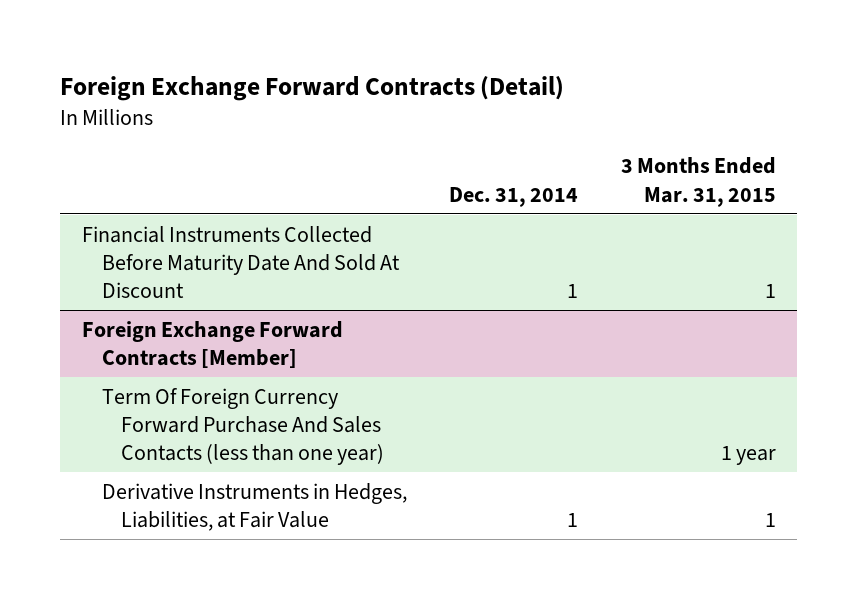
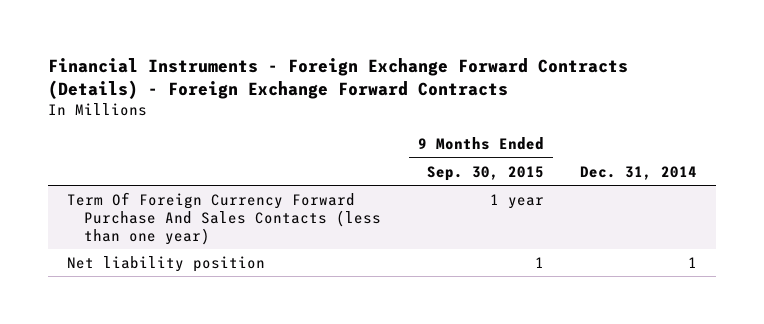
- Foreign Exchange Forward Contracts (Detail)
+ Financial Instruments - Foreign Exchange Forward Contracts (Details) - Foreign Exchange Forward Contracts
- | Dec. 31, 2014 | 3 Months Ended Mar. 31, 2015
+ | 9 Months Ended Sep. 30, 2015 | Dec. 31, 2014
- Financial Instruments Collected Before Maturity Date And Sold At Discount | 1 | 1
- Foreign Exchange Forward Contracts [Member]
- Term Of Foreign Currency Forward Purchase And Sales Contacts (less than one year) | | 1 year
- Derivative Instruments in Hedges, Liabilities, at Fair Value | 1 | 1
+ Term Of Foreign Currency Forward Purchase And Sales Contacts (less than one year) | 1 year |
+ Net liability position | 1 | 1

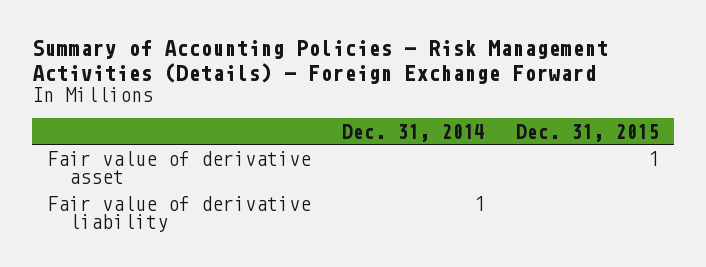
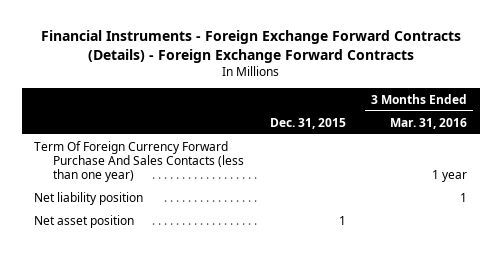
- Summary of Accounting Policies - Risk Management Activities (Details) - Foreign Exchange Forward
+ Financial Instruments - Foreign Exchange Forward Contracts (Details) - Foreign Exchange Forward Contracts
- | Dec. 31, 2014 | Dec. 31, 2015
+ | Dec. 31, 2015 | 3 Months Ended Mar. 31, 2016
- Fair value of derivative asset | | 1
- Fair value of derivative liability | 1 |
+ Term Of Foreign Currency Forward Purchase And Sales Contacts (less than one year) | | 1 year
+ Net liability position | | 1
+ Net asset position | 1 |

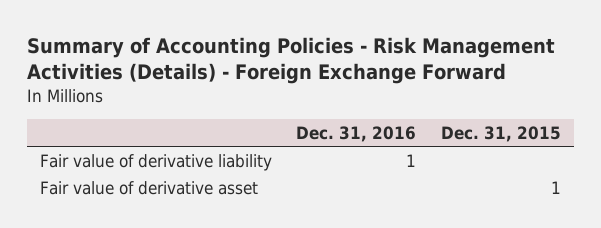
- Financial Instruments - Foreign Exchange Forward Contracts (Details) - Foreign Exchange Forward Contracts
+ Summary of Accounting Policies - Risk Management Activities (Details) - Foreign Exchange Forward
- | Dec. 31, 2015 | 3 Months Ended Mar. 31, 2016
+ | Dec. 31, 2016 | Dec. 31, 2015
- Term Of Foreign Currency Forward Purchase And Sales Contacts (less than one year) | | 1 year
- Net liability position | | 1
- Net asset position | 1 |
+ Fair value of derivative liability | 1 |
+ Fair value of derivative asset | | 1

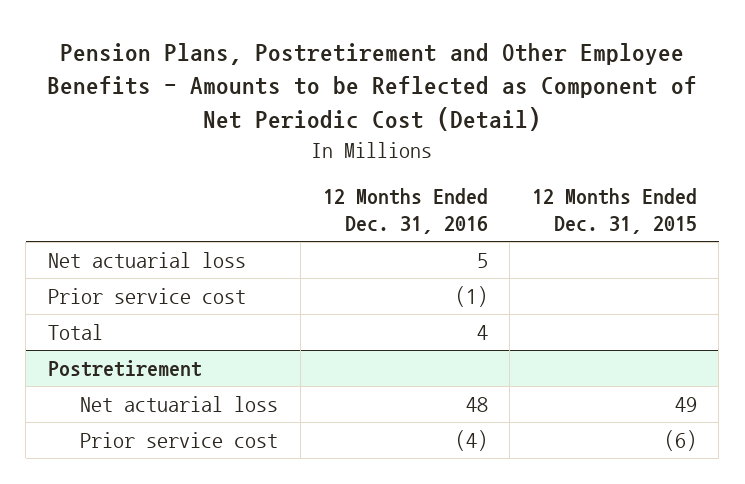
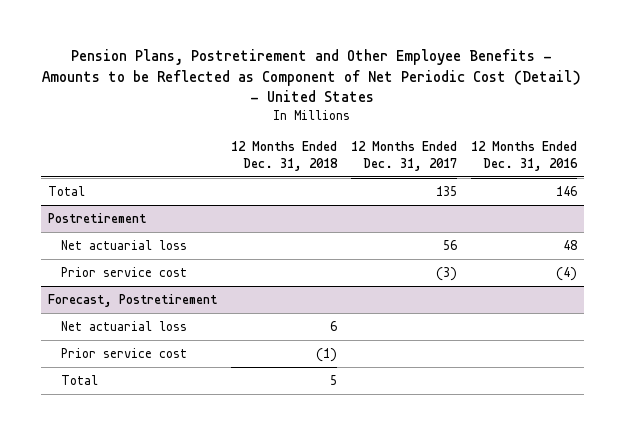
- Pension Plans, Postretirement and Other Employee Benefits - Amounts to be Reflected as Component of Net Periodic Cost (Detail)
+ Pension Plans, Postretirement and Other Employee Benefits - Amounts to be Reflected as Component of Net Periodic Cost (Detail) - United States
- | 12 Months Ended Dec. 31, 2016 | 12 Months Ended Dec. 31, 2015
+ | 12 Months Ended Dec. 31, 2018 | 12 Months Ended Dec. 31, 2017 | 12 Months Ended Dec. 31, 2016
- Net actuarial loss | 5 |
- Prior service cost | (1) |
- Total | 4 |
+ Total | | 135 | 146
+ Forecast, Postretirement
+ Net actuarial loss | 6 | |
+ Prior service cost | (1) | |
+ Total | 5 | |

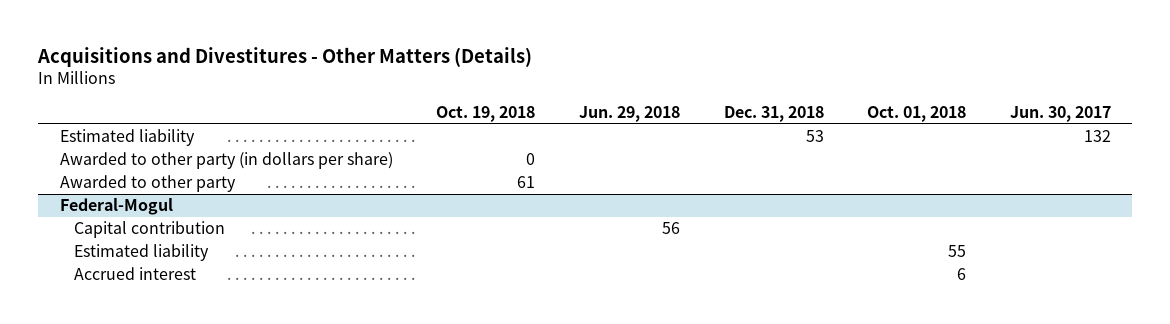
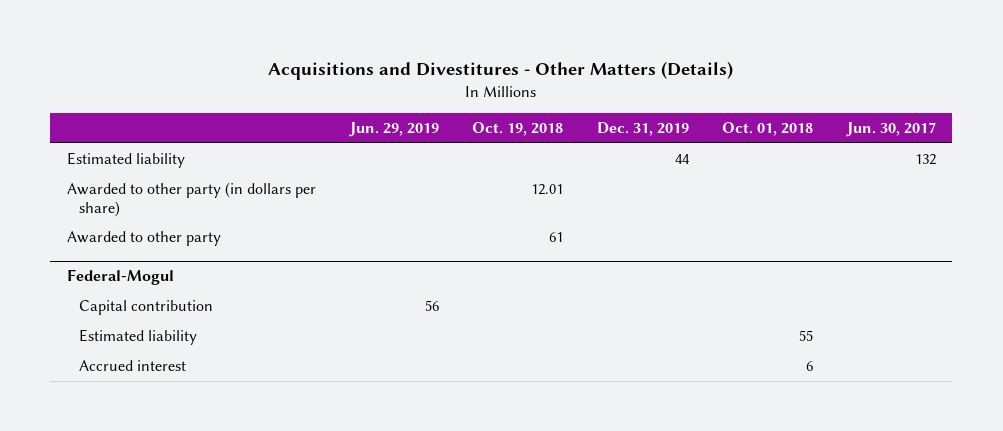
- | Oct. 19, 2018 | Jun. 29, 2018 | Dec. 31, 2018 | Oct. 01, 2018 | Jun. 30, 2017
+ | Jun. 29, 2019 | Oct. 19, 2018 | Dec. 31, 2019 | Oct. 01, 2018 | Jun. 30, 2017
- Awarded to other party (in dollars per share) | 0 | | | |
+ Awarded to other party (in dollars per share) | | 12.01 | | |

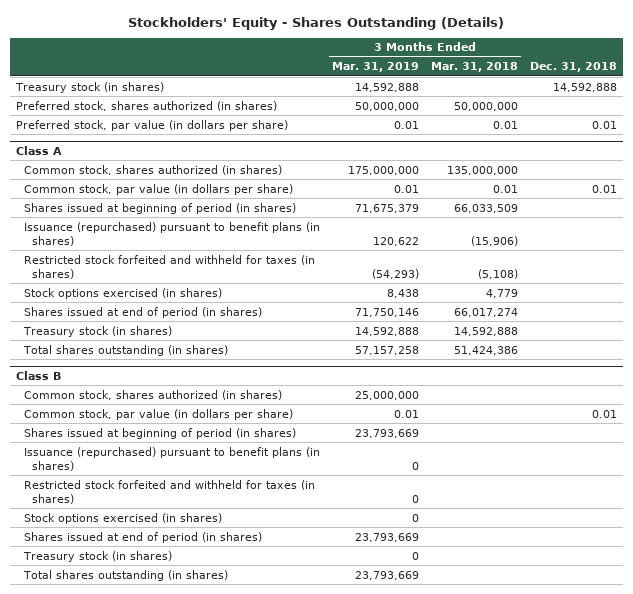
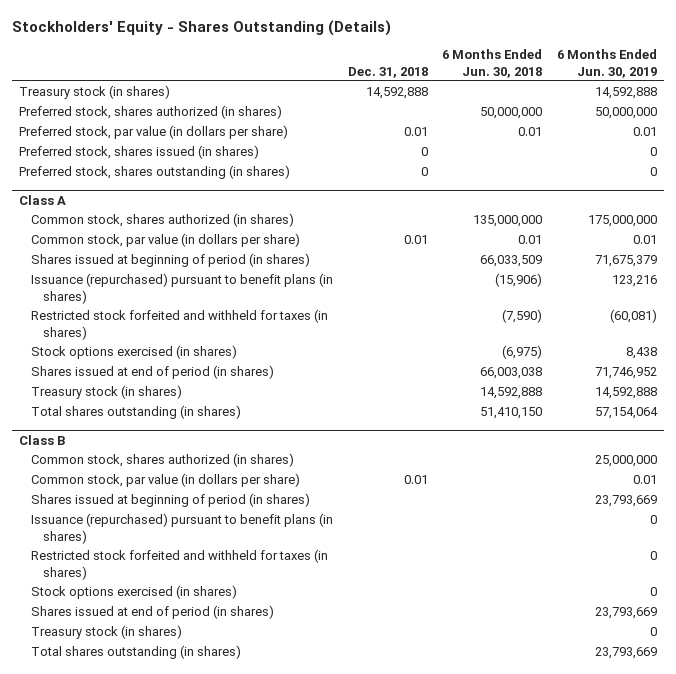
- | 3 Months Ended Mar. 31, 2019 | 3 Months Ended Mar. 31, 2018 | Dec. 31, 2018
+ | Dec. 31, 2018 | 6 Months Ended Jun. 30, 2018 | 6 Months Ended Jun. 30, 2019
+ Preferred stock, shares issued (in shares) | 0 | | 0
+ Preferred stock, shares outstanding (in shares) | 0 | | 0

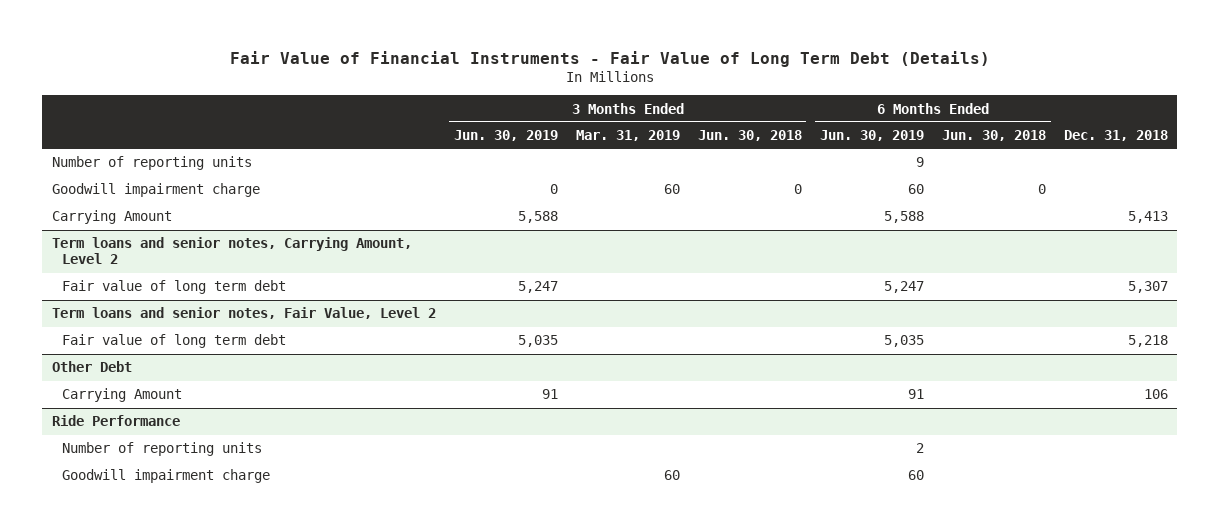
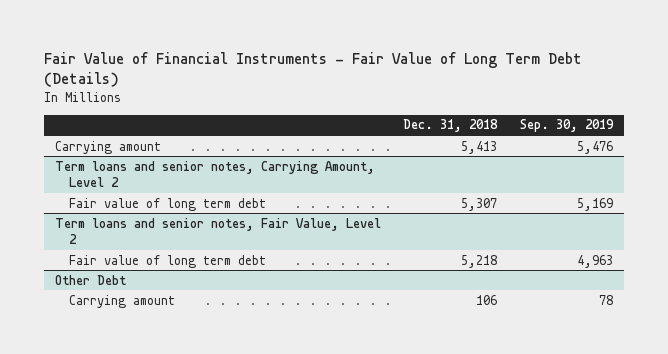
- | 3 Months Ended Jun. 30, 2019 | 3 Months Ended Mar. 31, 2019 | 3 Months Ended Jun. 30, 2018 | 6 Months Ended Jun. 30, 2019 | 6 Months Ended Jun. 30, 2018 | Dec. 31, 2018
+ | Dec. 31, 2018 | Sep. 30, 2019
- Number of reporting units | | | | 9 | |
- Goodwill impairment charge | 0 | 60 | 0 | 60 | 0 |
- Carrying Amount | 5,588 | | | 5,588 | | 5,413
+ Carrying amount | 5,413 | 5,476
@ Other Debt
- Carrying Amount | 91 | | | 91 | | 106
- Ride Performance
- Number of reporting units | | | | 2 | |
- Goodwill impairment charge | | 60 | | 60 | |
@ Other Debt
+ Carrying amount | 106 | 78

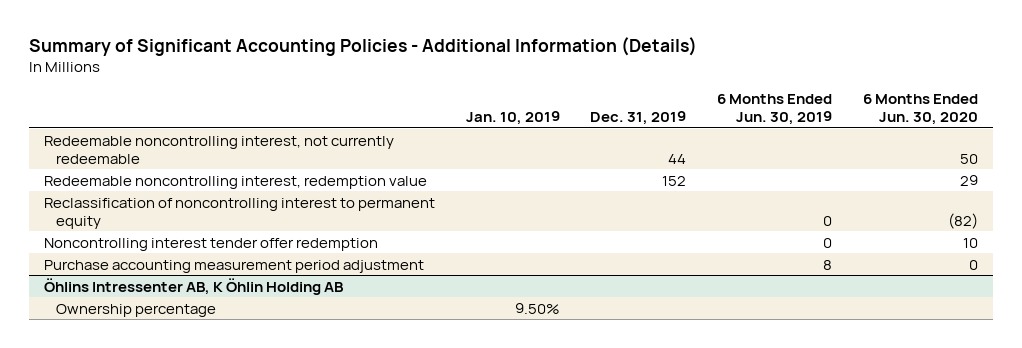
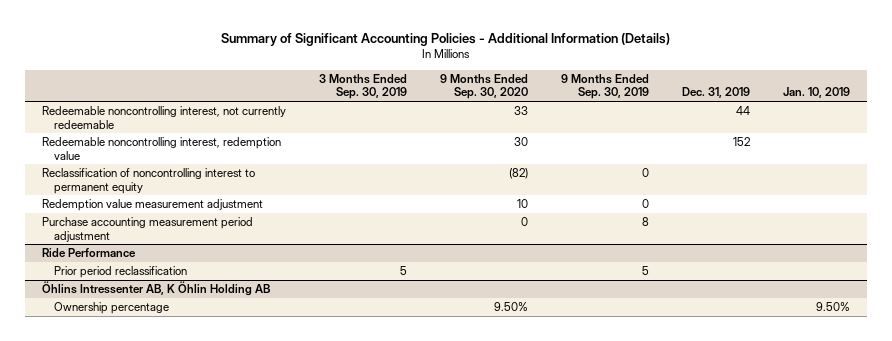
- | Jan. 10, 2019 | Dec. 31, 2019 | 6 Months Ended Jun. 30, 2019 | 6 Months Ended Jun. 30, 2020
+ | 3 Months Ended Sep. 30, 2019 | 9 Months Ended Sep. 30, 2020 | 9 Months Ended Sep. 30, 2019 | Dec. 31, 2019 | Jan. 10, 2019
- Noncontrolling interest tender offer redemption | | | 0 | 10
+ Redemption value measurement adjustment | | 10 | 0 | |
+ Ride Performance
+ Prior period reclassification | 5 | | 5 | |

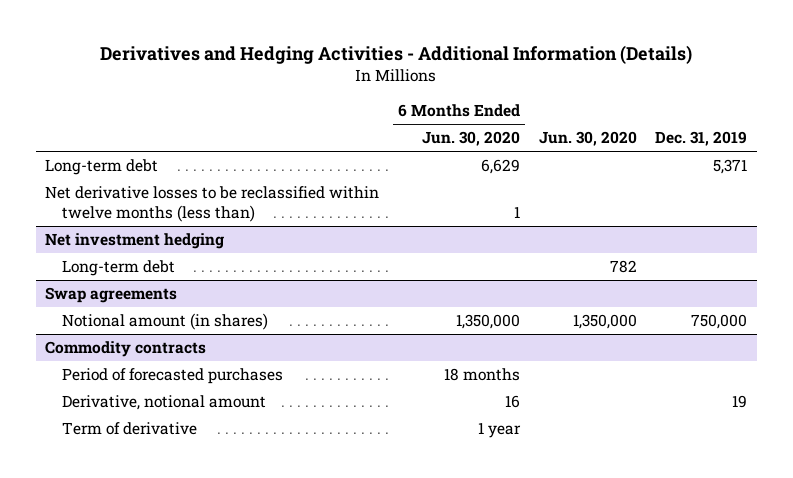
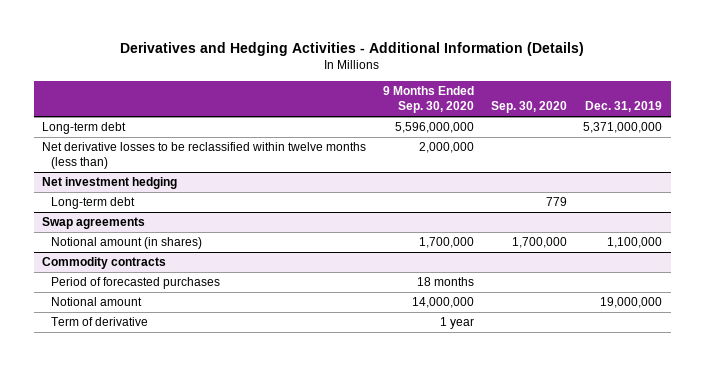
- | 6 Months Ended Jun. 30, 2020 | Jun. 30, 2020 | Dec. 31, 2019
+ | 9 Months Ended Sep. 30, 2020 | Sep. 30, 2020 | Dec. 31, 2019
- Long-term debt | 6,629 | | 5,371
+ Long-term debt | 5,596,000,000 | | 5,371,000,000
@ Swap agreements
- Notional amount (in shares) | 1,350,000 | 1,350,000 | 750,000
+ Notional amount (in shares) | 1,700,000 | 1,700,000 | 1,100,000
@ Commodity contracts
- Derivative, notional amount | 16 | | 19
+ Notional amount | 14,000,000 | | 19,000,000

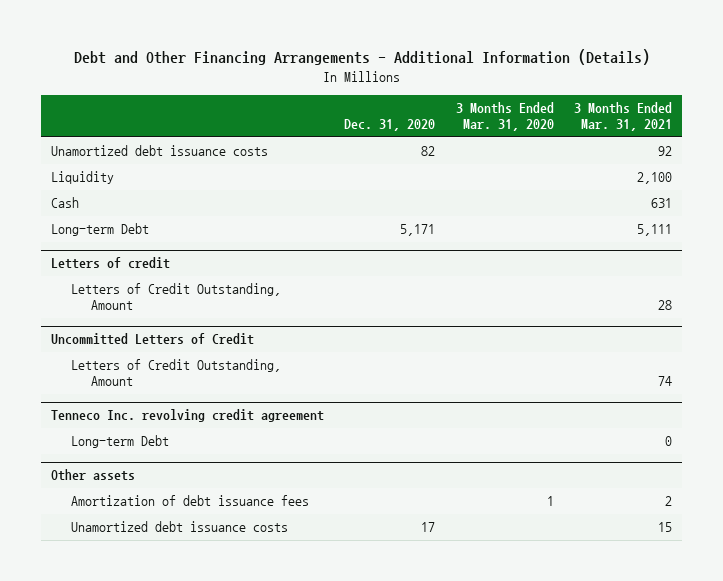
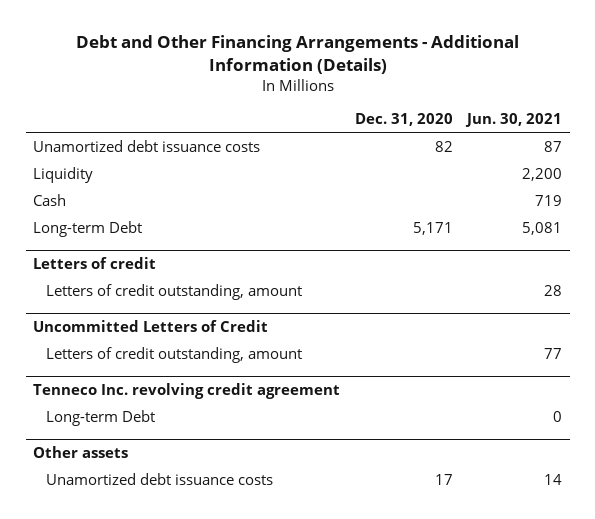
- | Dec. 31, 2020 | 3 Months Ended Mar. 31, 2020 | 3 Months Ended Mar. 31, 2021
+ | Dec. 31, 2020 | Jun. 30, 2021
@ Letters of credit
- Letters of Credit Outstanding, Amount | | | 28
+ Letters of credit outstanding, amount | | 28
@ Uncommitted Letters of Credit
- Letters of Credit Outstanding, Amount | | | 74
+ Letters of credit outstanding, amount | | 77
@ Other assets
- Amortization of debt issuance fees | | 1 | 2

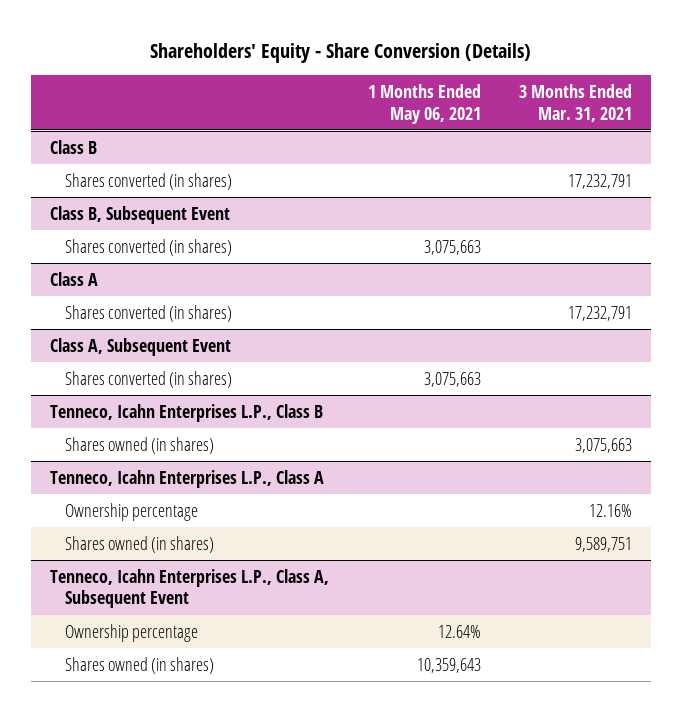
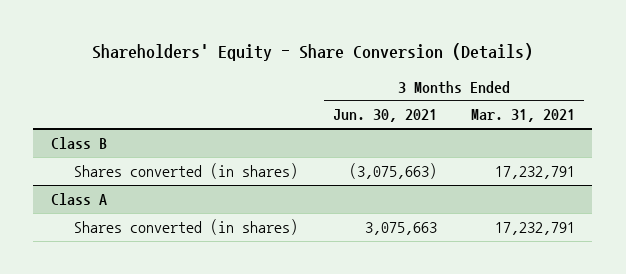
- | 1 Months Ended May 06, 2021 | 3 Months Ended Mar. 31, 2021
+ | 3 Months Ended Jun. 30, 2021 | 3 Months Ended Mar. 31, 2021
- Class B, Subsequent Event
- Shares converted (in shares) | 3,075,663 |
- Class A, Subsequent Event
- Shares converted (in shares) | 3,075,663 |
- Tenneco, Icahn Enterprises L.P., Class B
- Shares owned (in shares) | | 3,075,663
- Tenneco, Icahn Enterprises L.P., Class A
- Ownership percentage | | 12.16%
- Shares owned (in shares) | | 9,589,751
- Tenneco, Icahn Enterprises L.P., Class A, Subsequent Event
- Ownership percentage | 12.64% |
- Shares owned (in shares) | 10,359,643 |

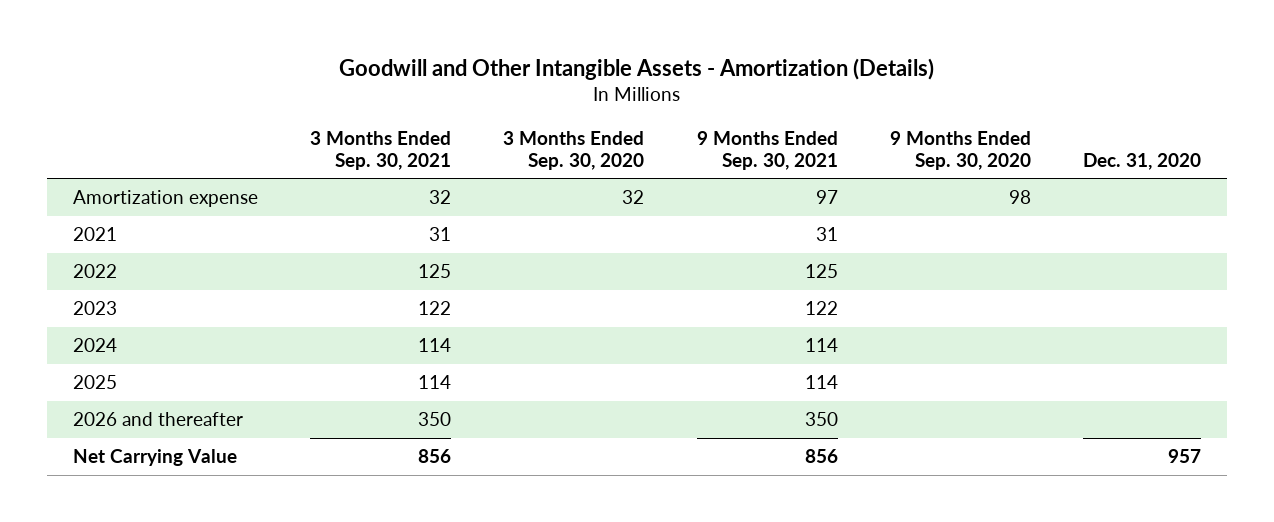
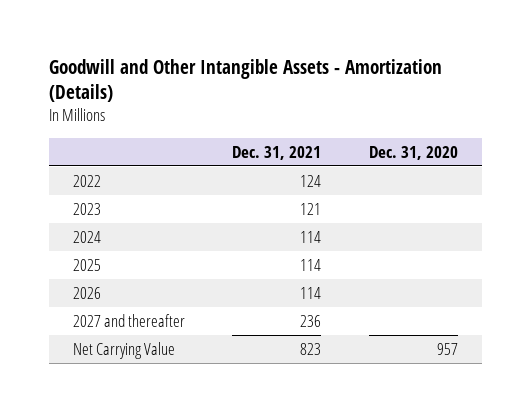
- | 3 Months Ended Sep. 30, 2021 | 3 Months Ended Sep. 30, 2020 | 9 Months Ended Sep. 30, 2021 | 9 Months Ended Sep. 30, 2020 | Dec. 31, 2020
+ | Dec. 31, 2021 | Dec. 31, 2020
- Amortization expense | 32 | 32 | 97 | 98 |
- 2021 | 31 | | 31 | |
- 2026 and thereafter | 350 | | 350 | |
+ 2026 | 114 |
+ 2027 and thereafter | 236 |

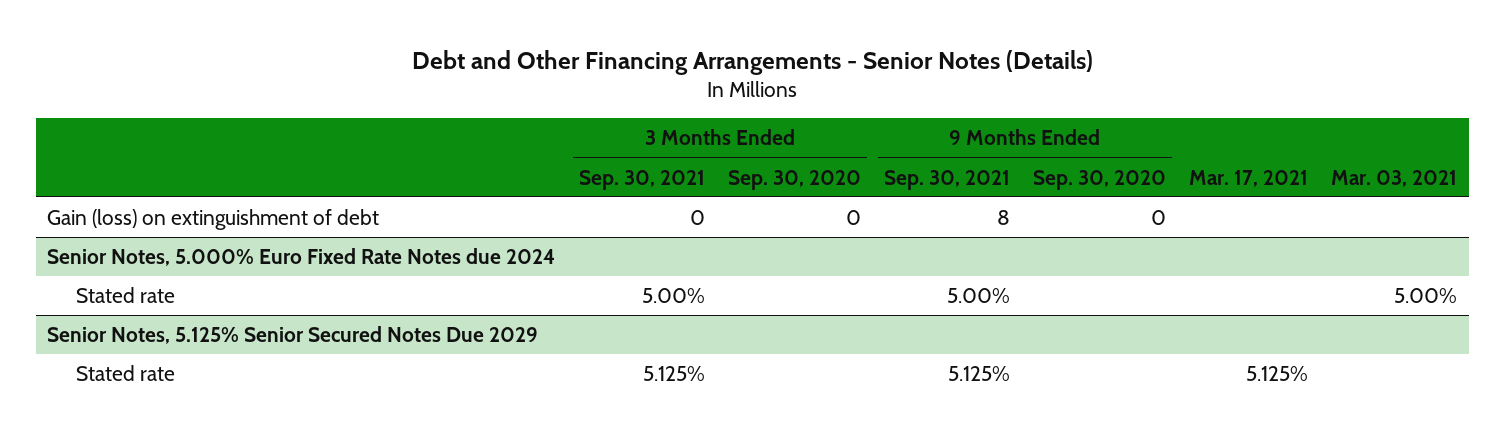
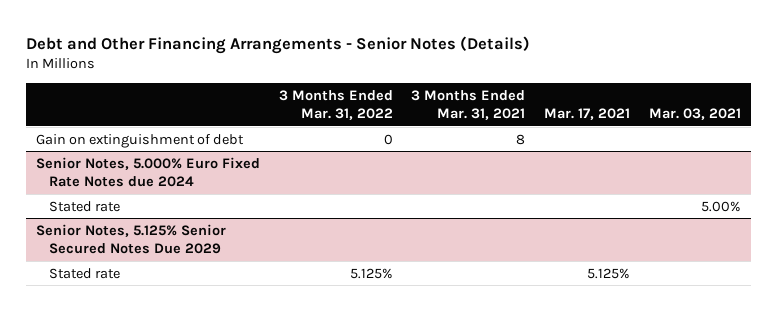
- | 3 Months Ended Sep. 30, 2021 | 3 Months Ended Sep. 30, 2020 | 9 Months Ended Sep. 30, 2021 | 9 Months Ended Sep. 30, 2020 | Mar. 17, 2021 | Mar. 03, 2021
+ | 3 Months Ended Mar. 31, 2022 | 3 Months Ended Mar. 31, 2021 | Mar. 17, 2021 | Mar. 03, 2021
- Gain (loss) on extinguishment of debt | 0 | 0 | 8 | 0 | |
+ Gain on extinguishment of debt | 0 | 8 | |

